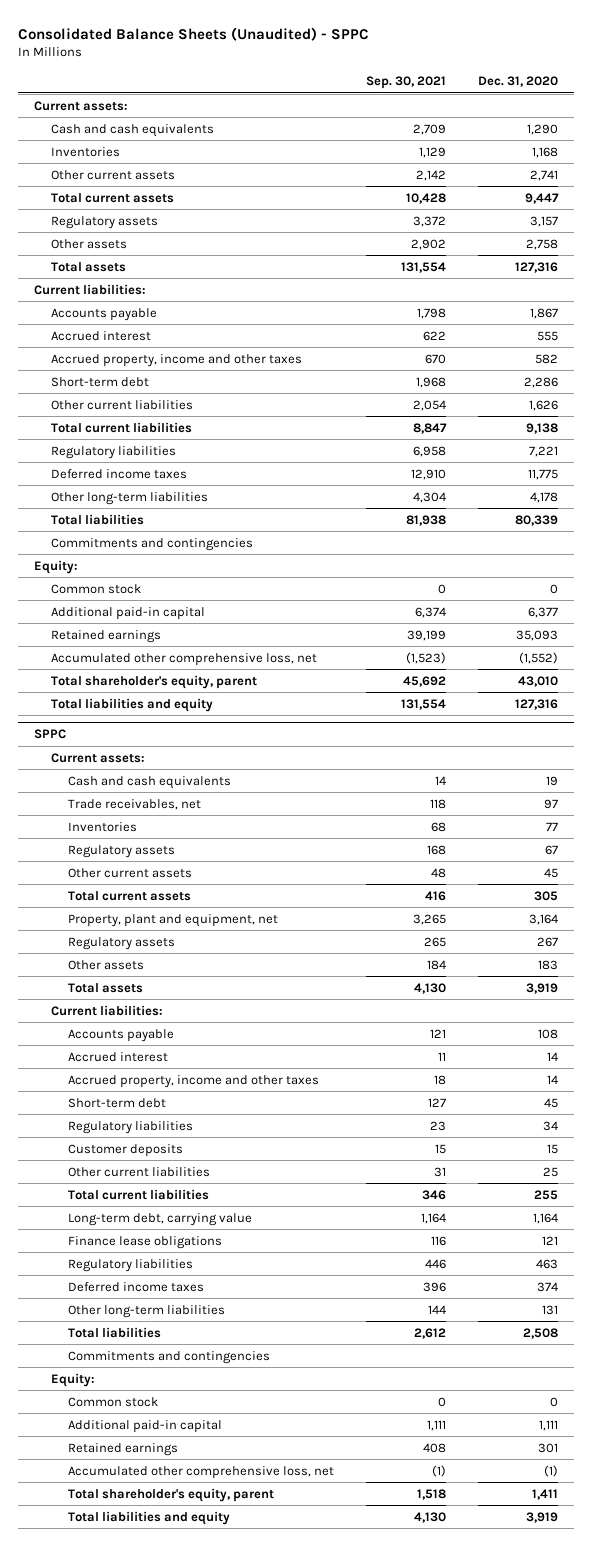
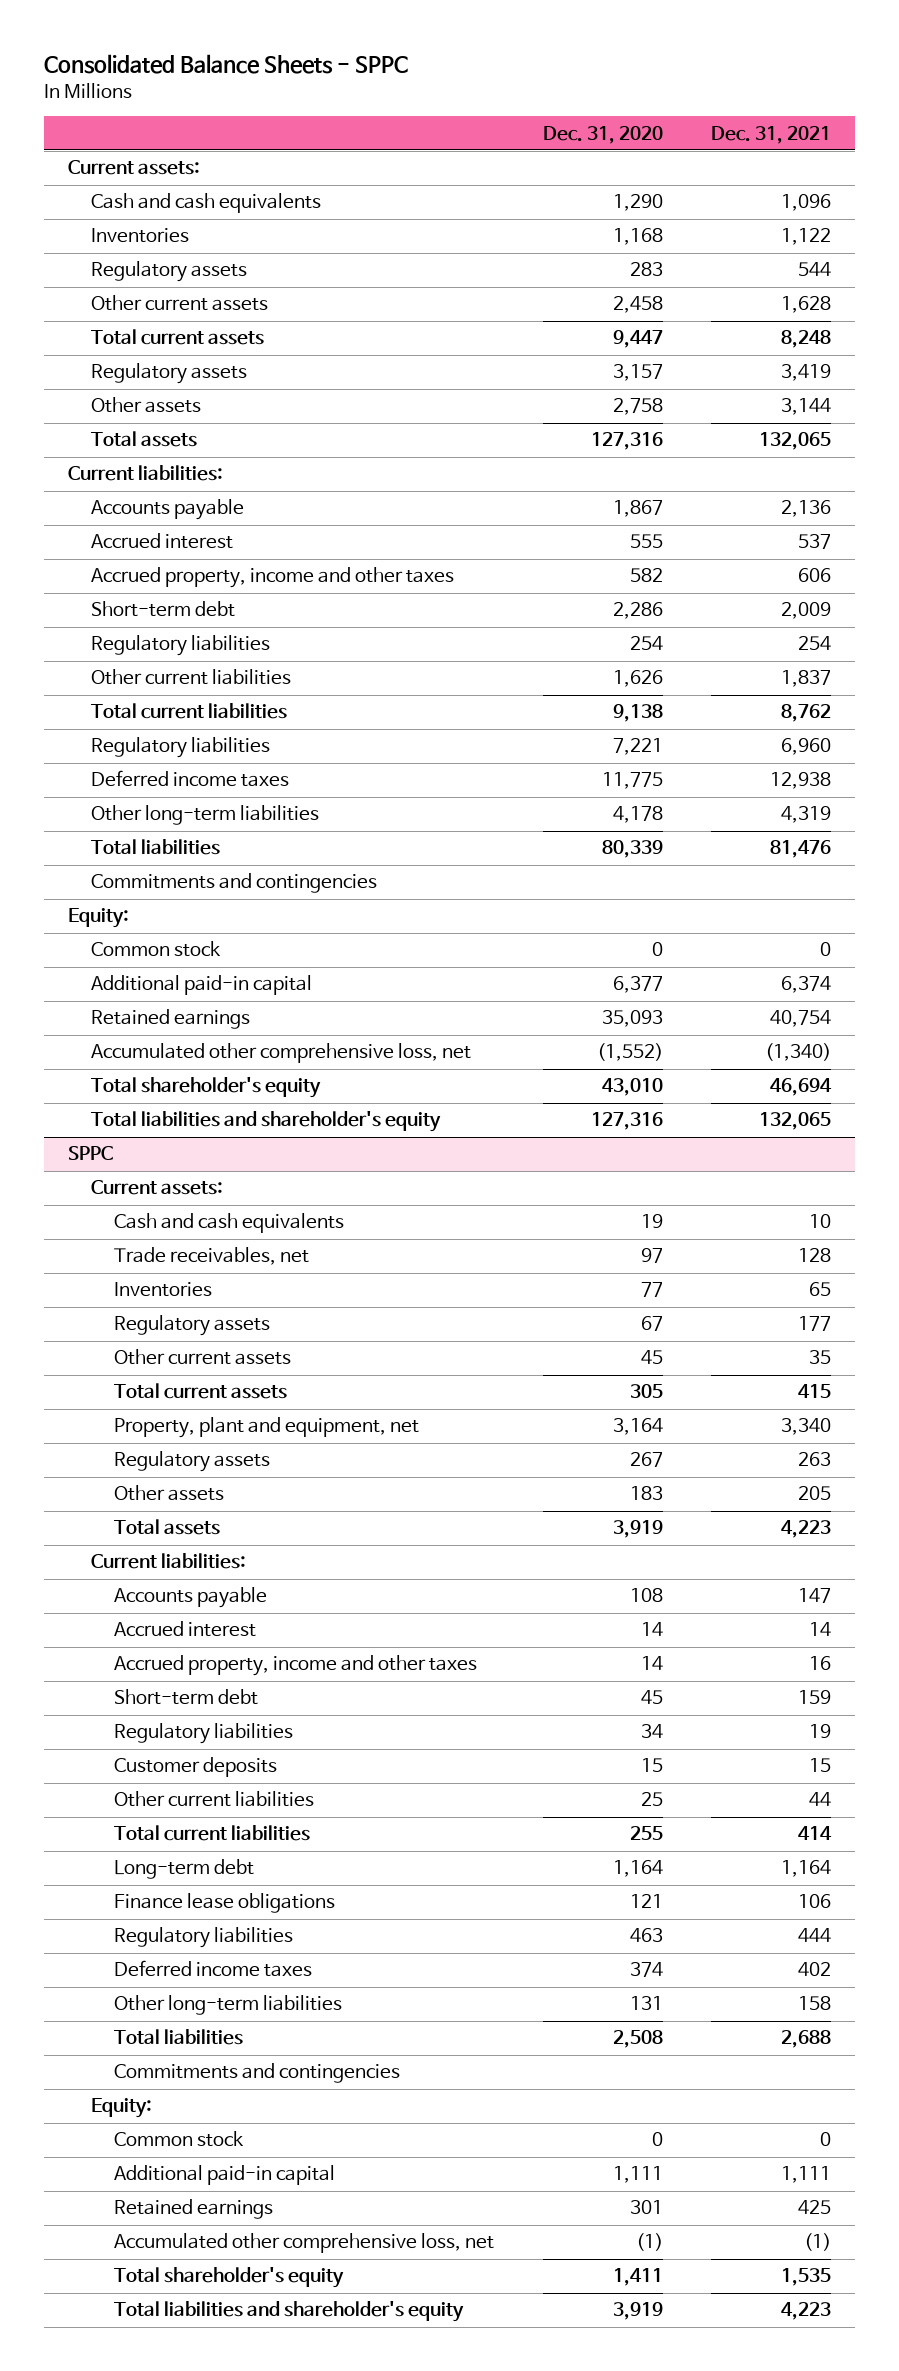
- Consolidated Balance Sheets (Unaudited) - SPPC
+ Consolidated Balance Sheets - SPPC
- | Sep. 30, 2021 | Dec. 31, 2020
+ | Dec. 31, 2020 | Dec. 31, 2021
- Other current assets | 2,142 | 2,741
+ Regulatory assets | 283 | 544
+ Other current assets | 2,458 | 1,628
+ Regulatory liabilities | 254 | 254
- Total shareholder's equity, parent | 45,692 | 43,010
- Total liabilities and equity | 131,554 | 127,316
+ Total shareholder's equity | 43,010 | 46,694
+ Total liabilities and shareholder's equity | 127,316 | 132,065
@ SPPC
- Long-term debt, carrying value | 1,164 | 1,164
+ Long-term debt | 1,164 | 1,164
- Total shareholder's equity, parent | 1,518 | 1,411
- Total liabilities and equity | 4,130 | 3,919
+ Total shareholder's equity | 1,411 | 1,535
+ Total liabilities and shareholder's equity | 3,919 | 4,223

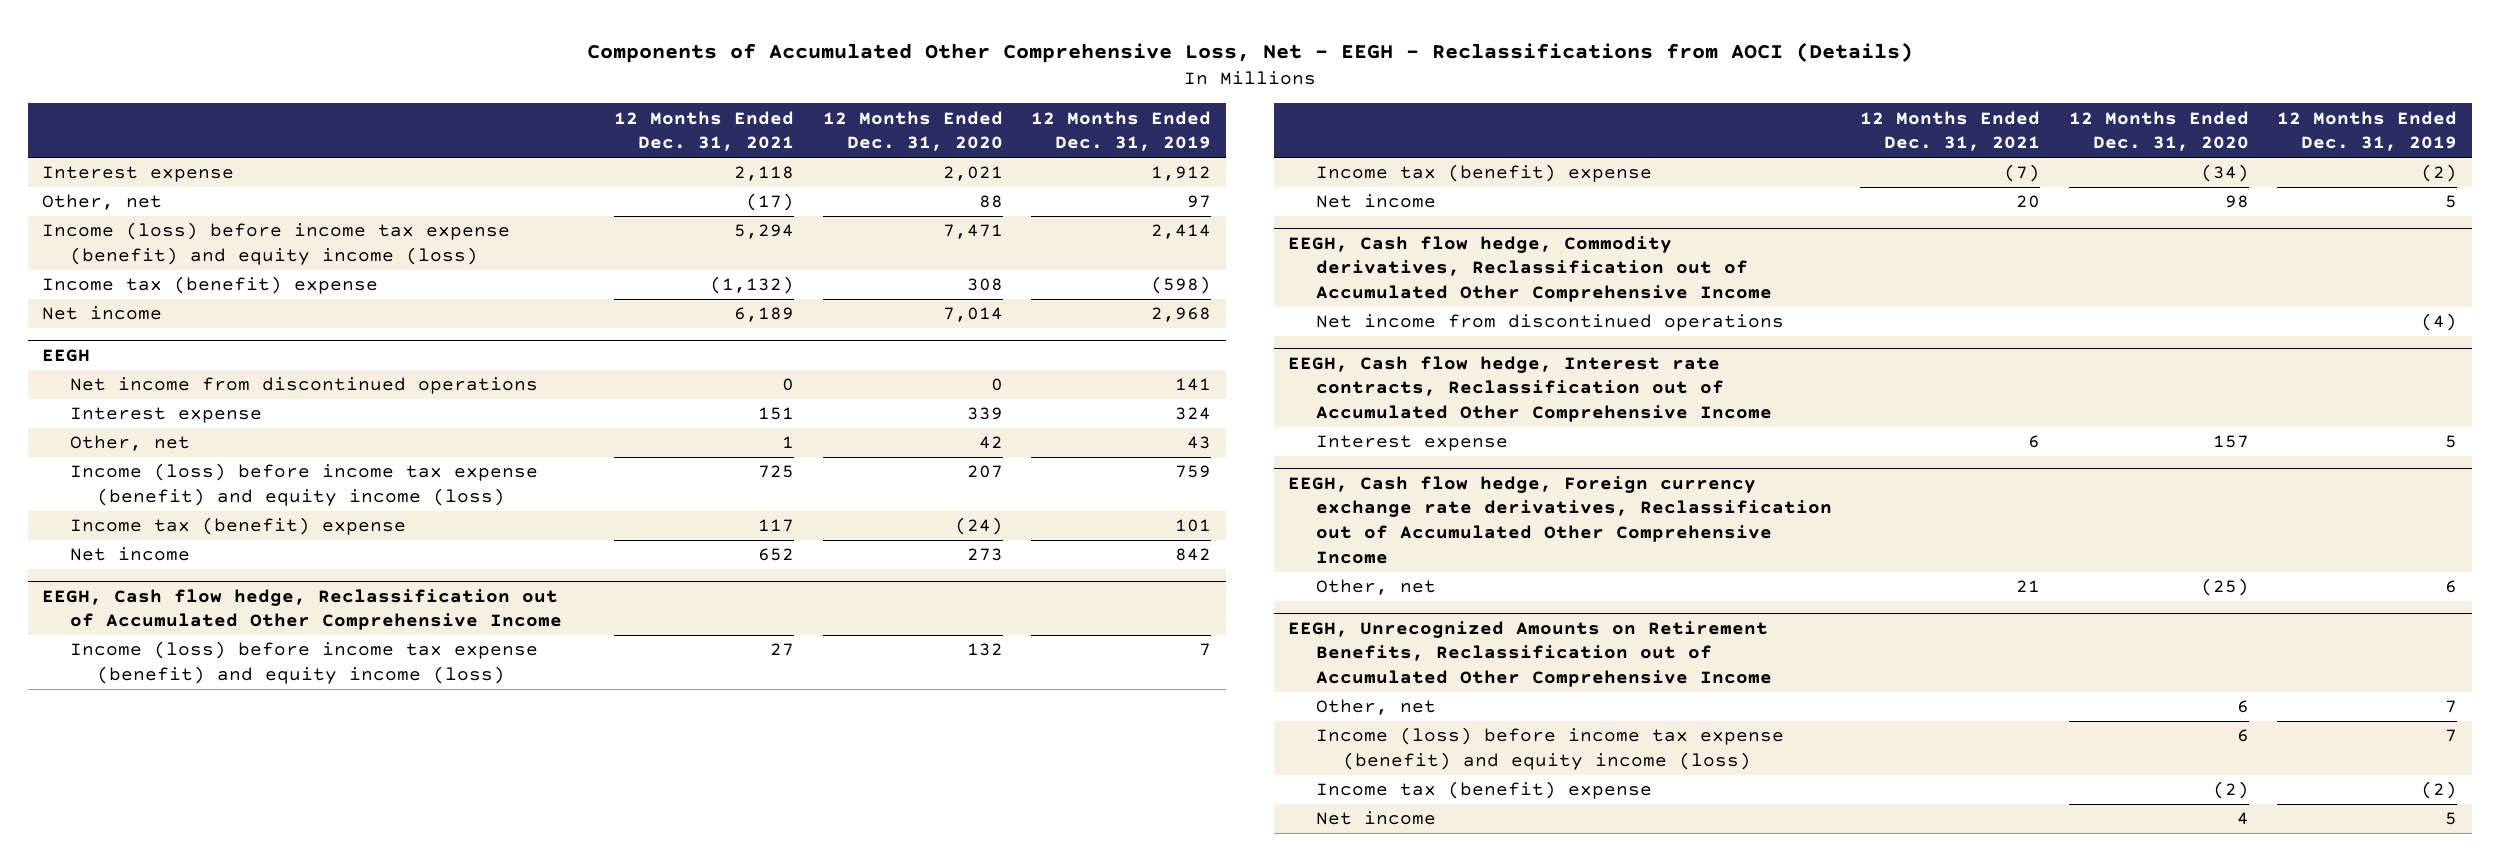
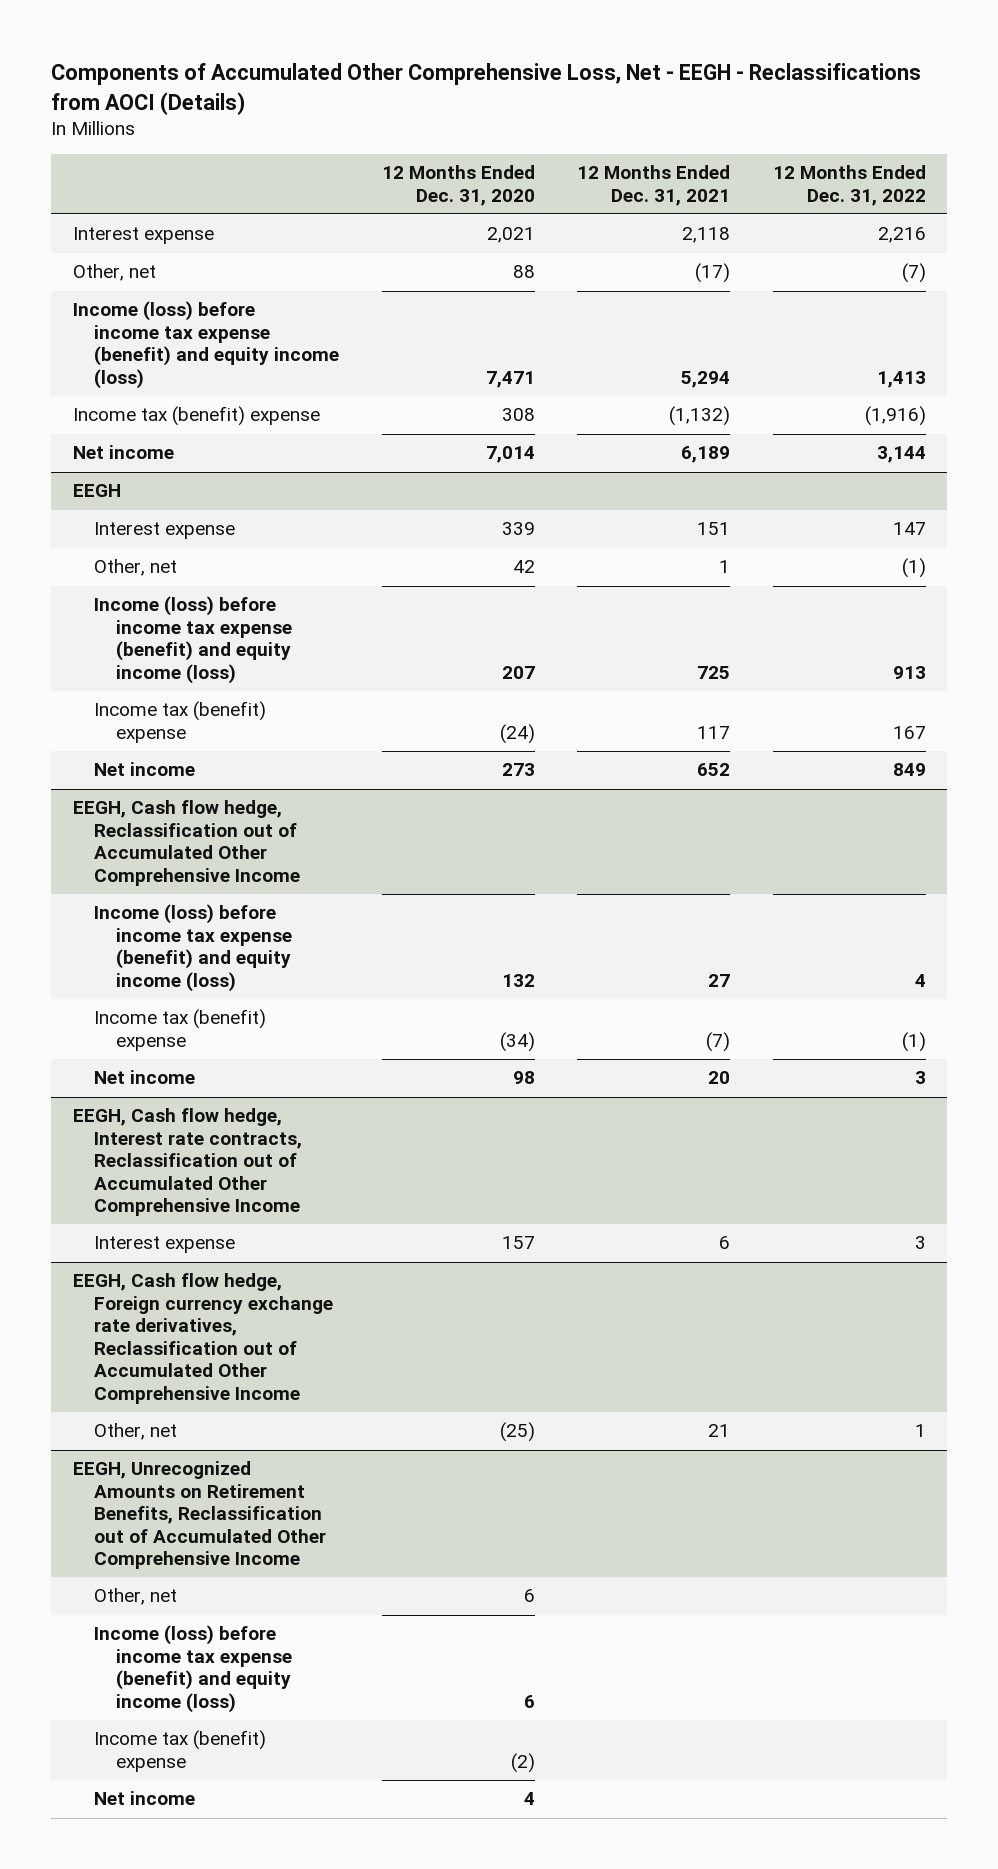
- | 12 Months Ended Dec. 31, 2021 | 12 Months Ended Dec. 31, 2020 | 12 Months Ended Dec. 31, 2019
+ | 12 Months Ended Dec. 31, 2020 | 12 Months Ended Dec. 31, 2021 | 12 Months Ended Dec. 31, 2022
@ EEGH
- Net income from discontinued operations | 0 | 0 | 141
- EEGH, Cash flow hedge, Commodity derivatives, Reclassification out of Accumulated Other Comprehensive Income
- Net income from discontinued operations | | | (4)

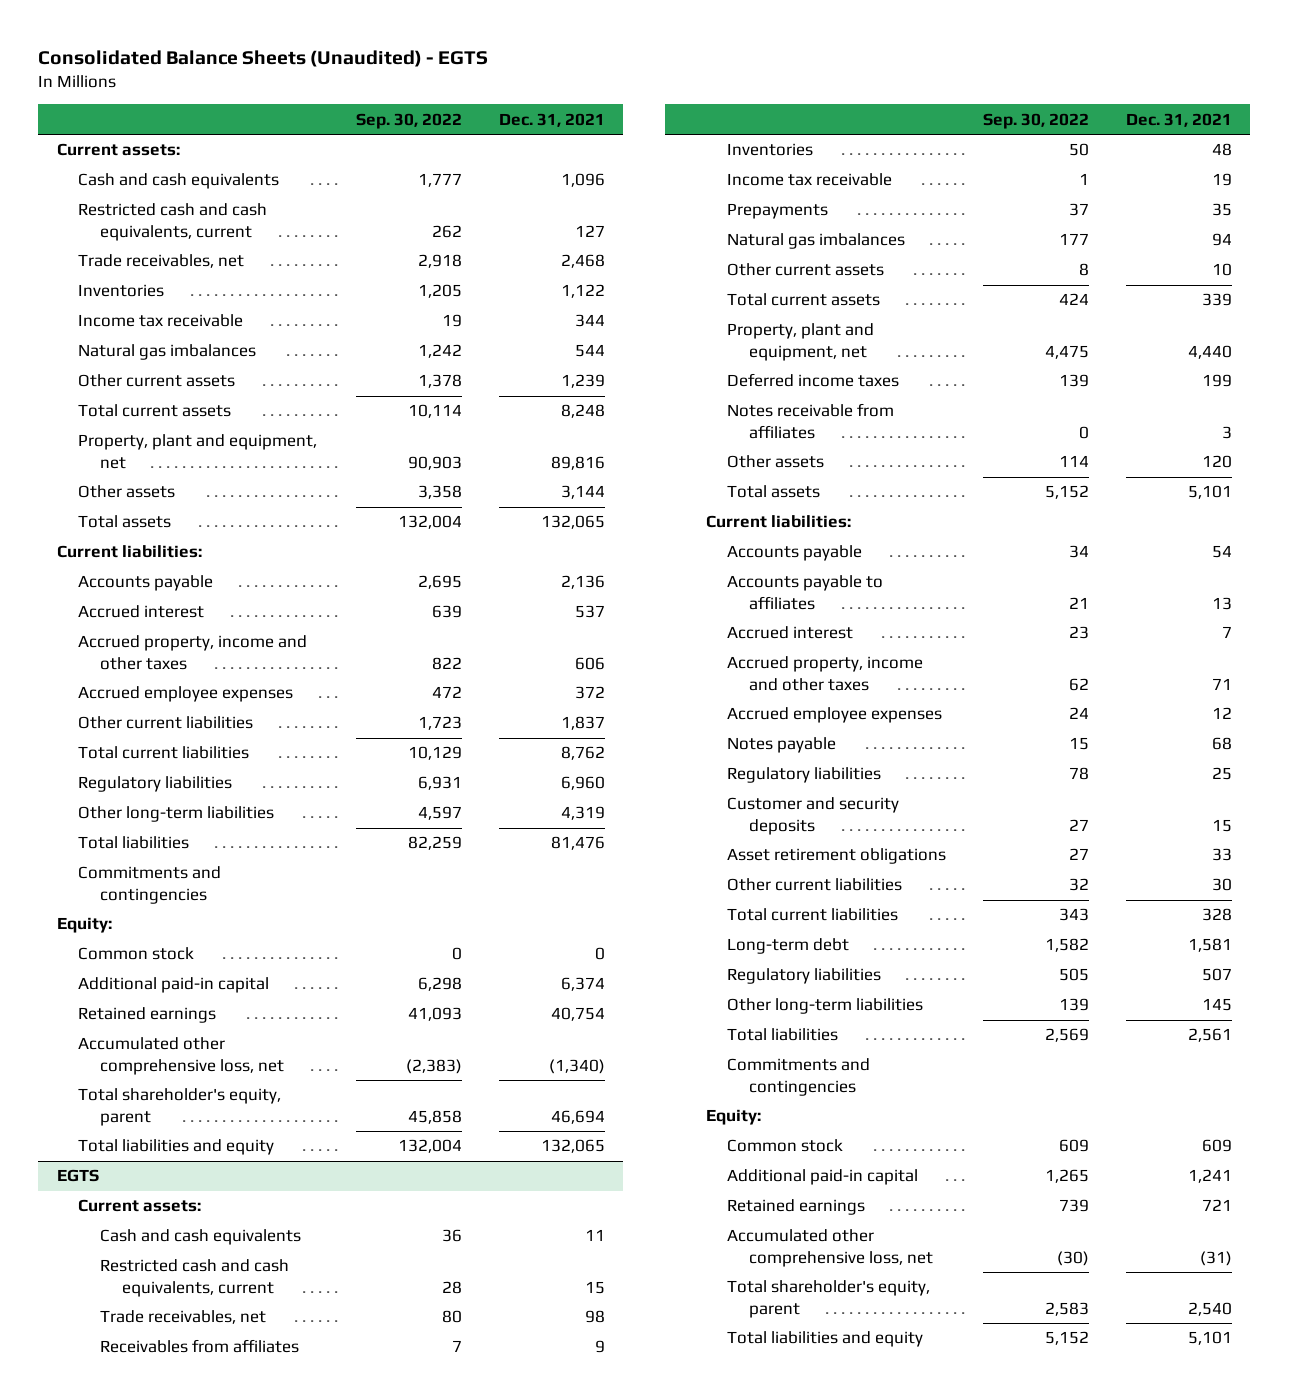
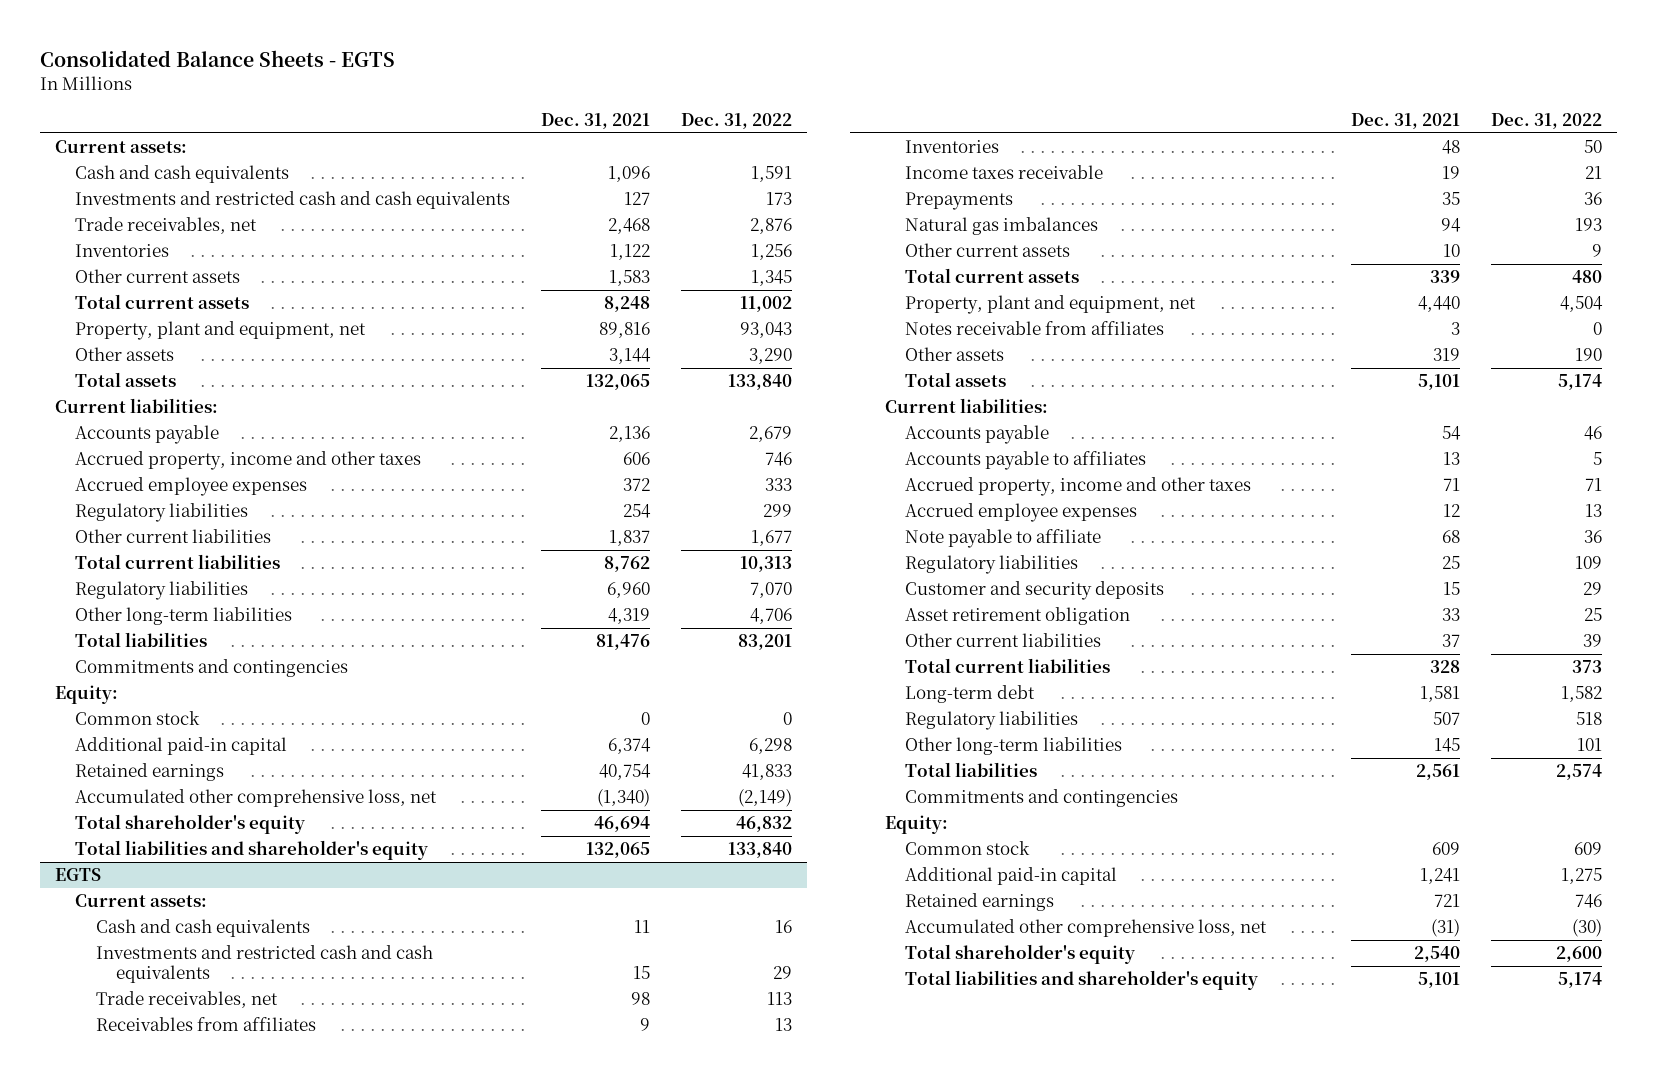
- Consolidated Balance Sheets (Unaudited) - EGTS
+ Consolidated Balance Sheets - EGTS
- | Sep. 30, 2022 | Dec. 31, 2021
+ | Dec. 31, 2021 | Dec. 31, 2022
- Restricted cash and cash equivalents, current | 262 | 127
+ Investments and restricted cash and cash equivalents | 127 | 173
- Income tax receivable | 19 | 344
- Natural gas imbalances | 1,242 | 544
- Other current assets | 1,378 | 1,239
+ Other current assets | 1,583 | 1,345
- Accrued interest | 639 | 537
+ Regulatory liabilities | 254 | 299
- Total shareholder's equity, parent | 45,858 | 46,694
- Total liabilities and equity | 132,004 | 132,065
+ Total shareholder's equity | 46,694 | 46,832
+ Total liabilities and shareholder's equity | 132,065 | 133,840
@ EGTS
- Restricted cash and cash equivalents, current | 28 | 15
+ Investments and restricted cash and cash equivalents | 15 | 29
- Income tax receivable | 1 | 19
+ Income taxes receivable | 19 | 21
- Deferred income taxes | 139 | 199
- Other assets | 114 | 120
+ Other assets | 319 | 190
- Accrued interest | 23 | 7
- Notes payable | 15 | 68
+ Note payable to affiliate | 68 | 36
- Asset retirement obligations | 27 | 33
- Other current liabilities | 32 | 30
+ Asset retirement obligation | 33 | 25
+ Other current liabilities | 37 | 39
- Total shareholder's equity, parent | 2,583 | 2,540
- Total liabilities and equity | 5,152 | 5,101
+ Total shareholder's equity | 2,540 | 2,600
+ Total liabilities and shareholder's equity | 5,101 | 5,174

